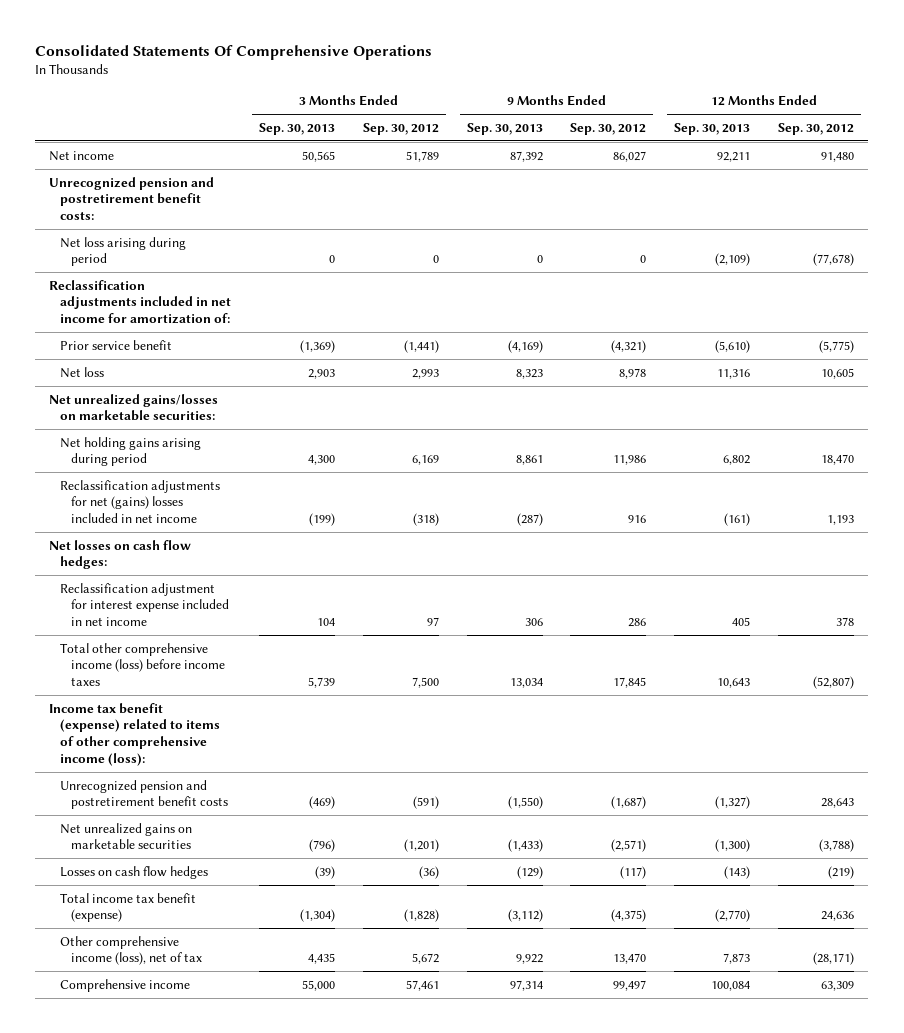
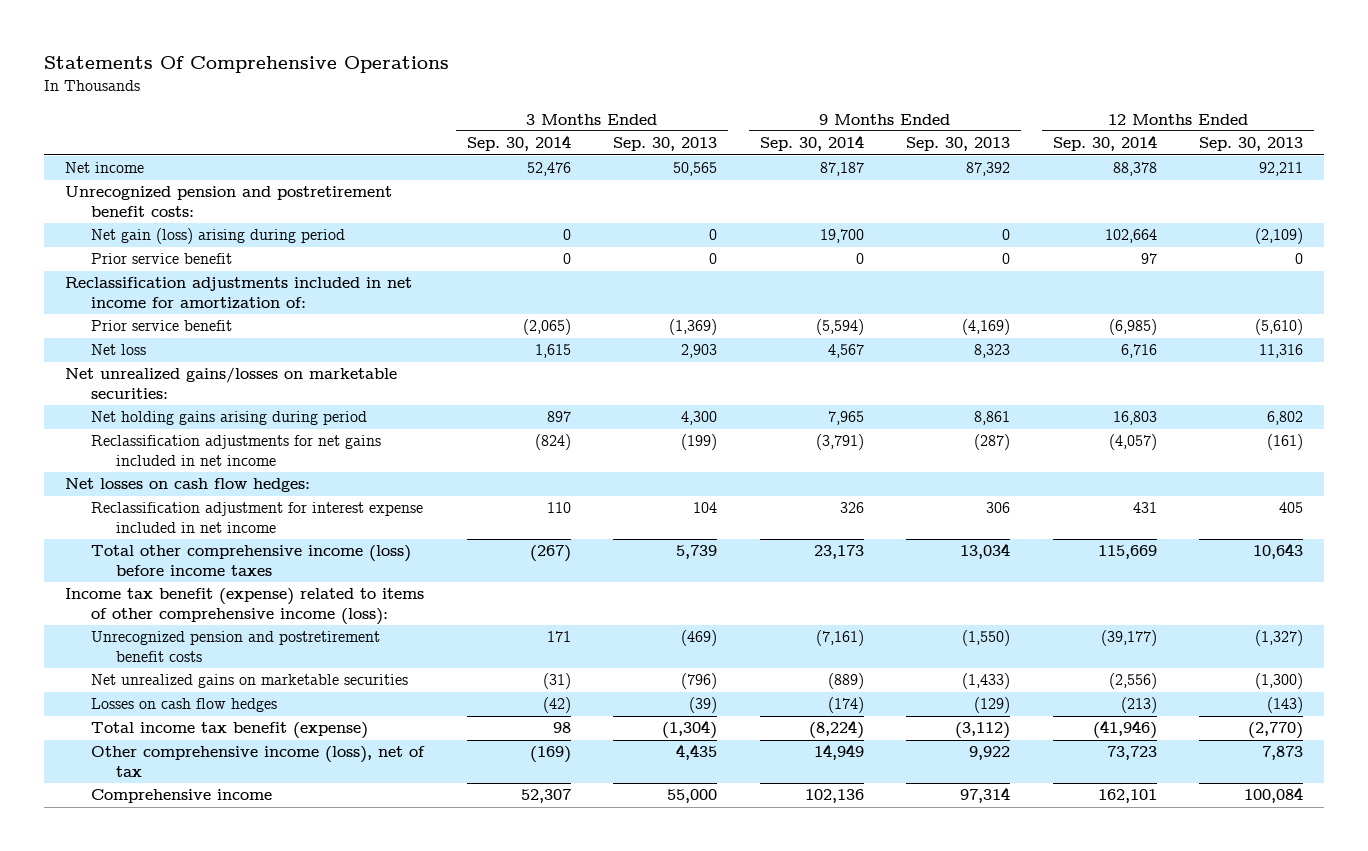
- Consolidated Statements Of Comprehensive Operations
+ Statements Of Comprehensive Operations
- | 3 Months Ended Sep. 30, 2013 | 3 Months Ended Sep. 30, 2012 | 9 Months Ended Sep. 30, 2013 | 9 Months Ended Sep. 30, 2012 | 12 Months Ended Sep. 30, 2013 | 12 Months Ended Sep. 30, 2012
+ | 3 Months Ended Sep. 30, 2014 | 3 Months Ended Sep. 30, 2013 | 9 Months Ended Sep. 30, 2014 | 9 Months Ended Sep. 30, 2013 | 12 Months Ended Sep. 30, 2014 | 12 Months Ended Sep. 30, 2013
- Net loss arising during period | 0 | 0 | 0 | 0 | (2,109) | (77,678)
+ Net gain (loss) arising during period | 0 | 0 | 19,700 | 0 | 102,664 | (2,109)
+ Prior service benefit | 0 | 0 | 0 | 0 | 97 | 0
- Reclassification adjustments for net (gains) losses included in net income | (199) | (318) | (287) | 916 | (161) | 1,193
+ Reclassification adjustments for net gains included in net income | (824) | (199) | (3,791) | (287) | (4,057) | (161)

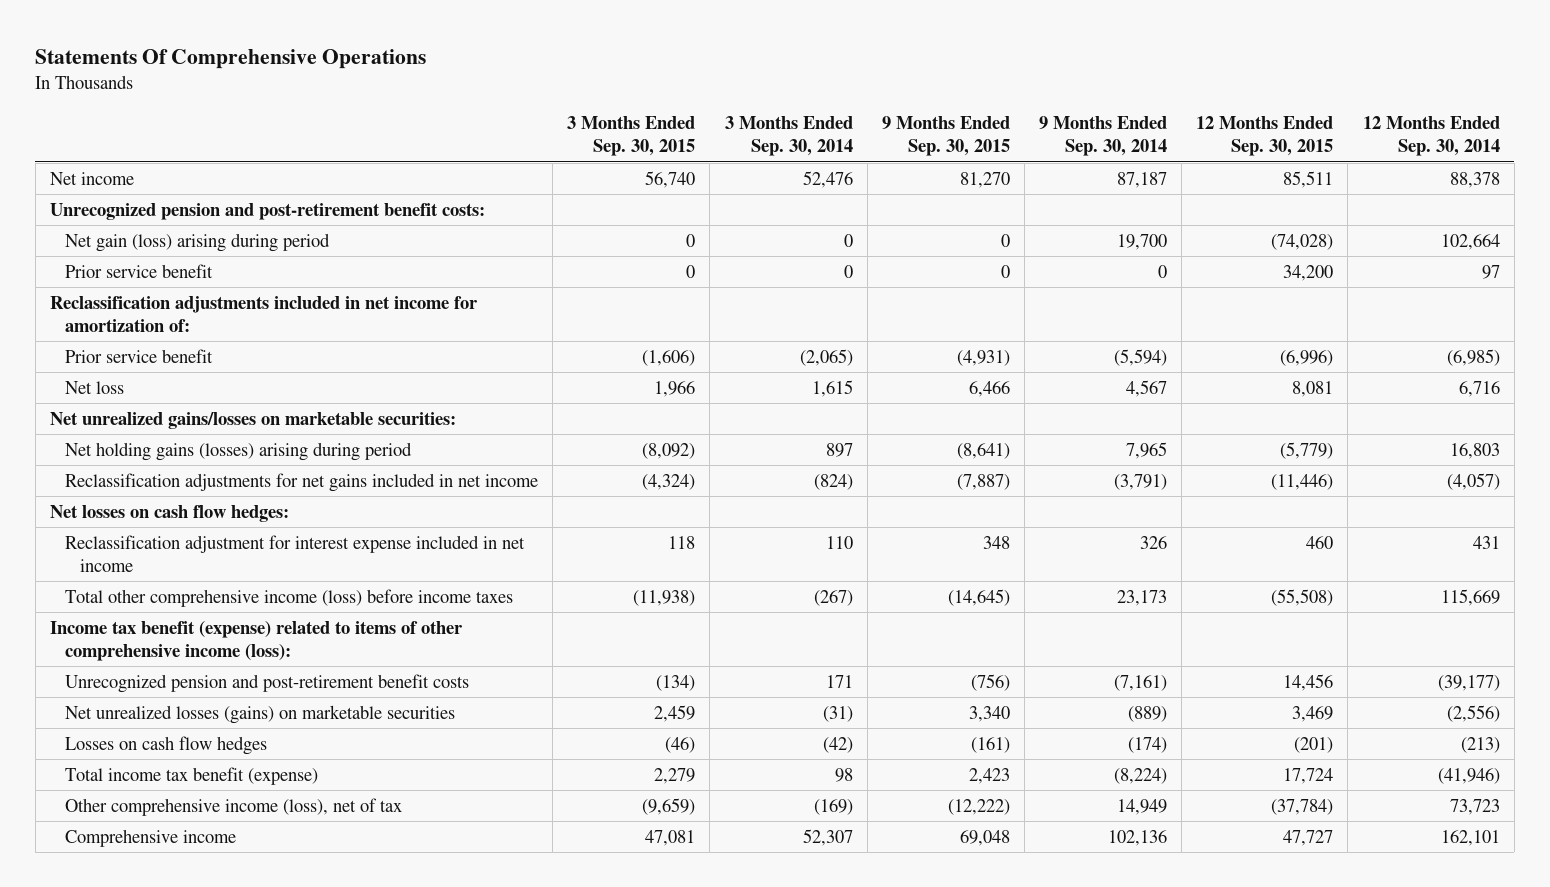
- | 3 Months Ended Sep. 30, 2014 | 3 Months Ended Sep. 30, 2013 | 9 Months Ended Sep. 30, 2014 | 9 Months Ended Sep. 30, 2013 | 12 Months Ended Sep. 30, 2014 | 12 Months Ended Sep. 30, 2013
+ | 3 Months Ended Sep. 30, 2015 | 3 Months Ended Sep. 30, 2014 | 9 Months Ended Sep. 30, 2015 | 9 Months Ended Sep. 30, 2014 | 12 Months Ended Sep. 30, 2015 | 12 Months Ended Sep. 30, 2014
- Unrecognized pension and postretirement benefit costs:
+ Unrecognized pension and post-retirement benefit costs:
- Net holding gains arising during period | 897 | 4,300 | 7,965 | 8,861 | 16,803 | 6,802
+ Net holding gains (losses) arising during period | (8,092) | 897 | (8,641) | 7,965 | (5,779) | 16,803
- Unrecognized pension and postretirement benefit costs | 171 | (469) | (7,161) | (1,550) | (39,177) | (1,327)
- Net unrealized gains on marketable securities | (31) | (796) | (889) | (1,433) | (2,556) | (1,300)
+ Unrecognized pension and post-retirement benefit costs | (134) | 171 | (756) | (7,161) | 14,456 | (39,177)
+ Net unrealized losses (gains) on marketable securities | 2,459 | (31) | 3,340 | (889) | 3,469 | (2,556)

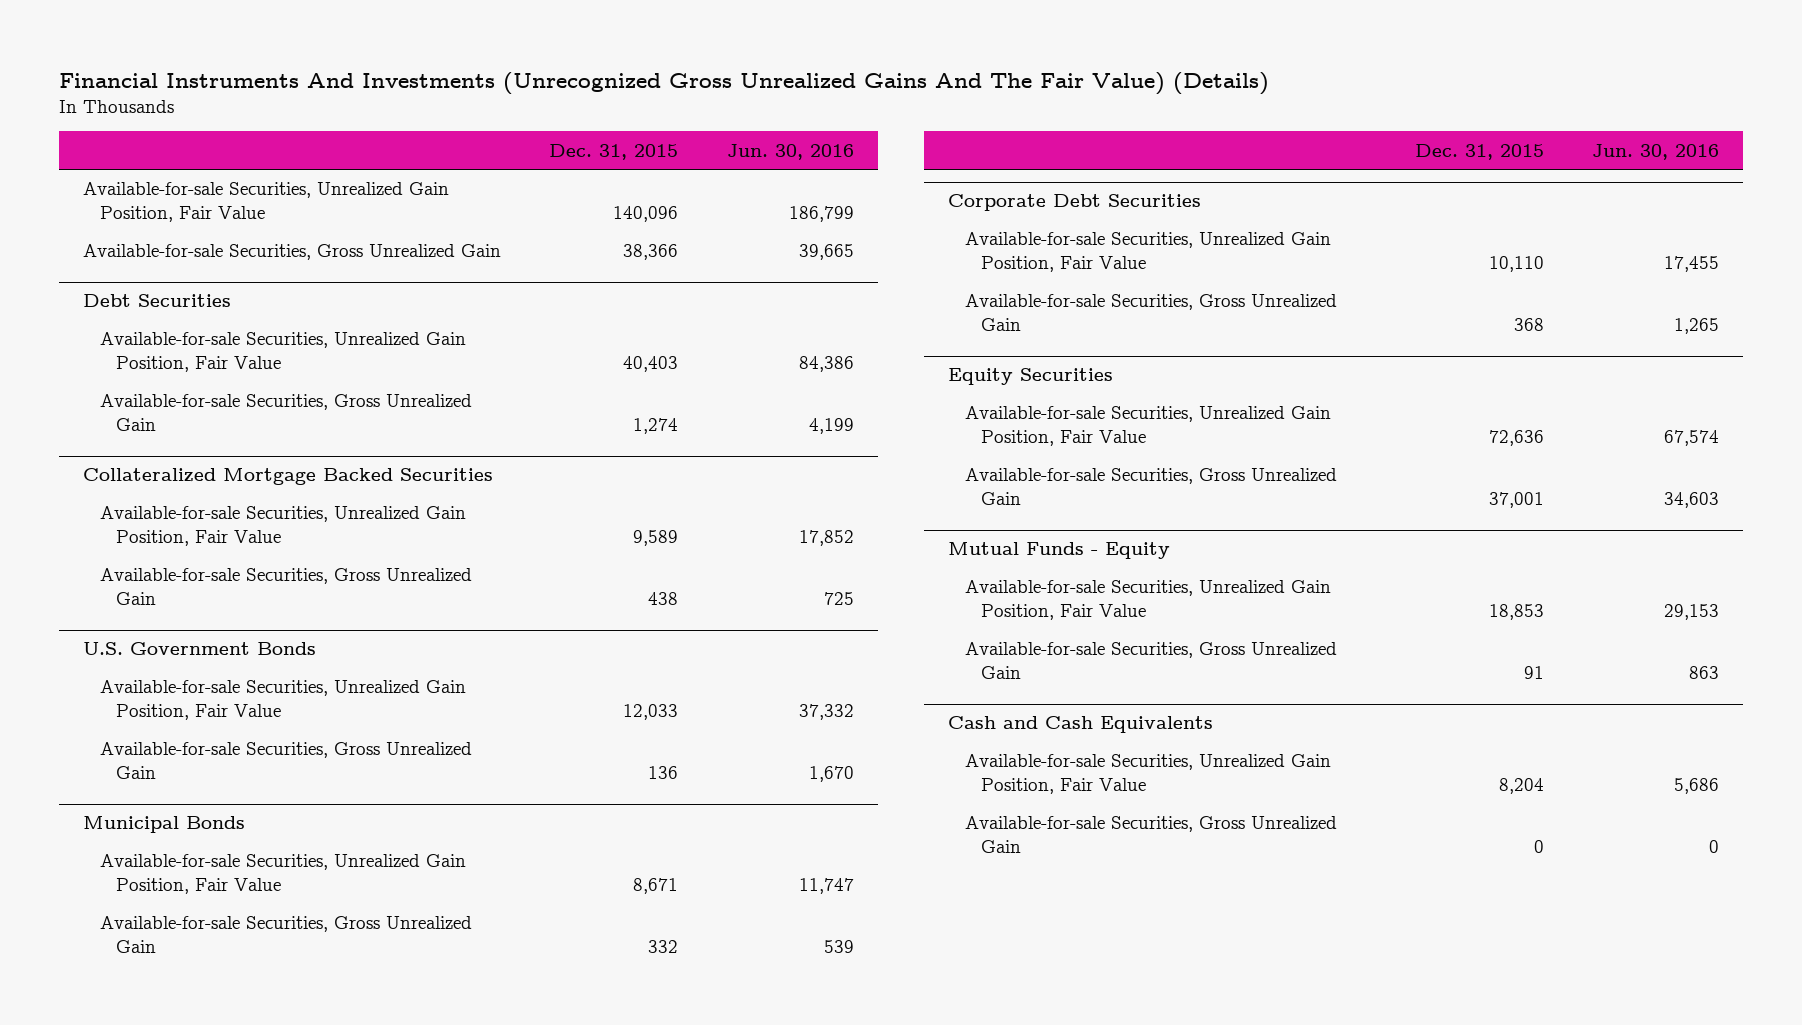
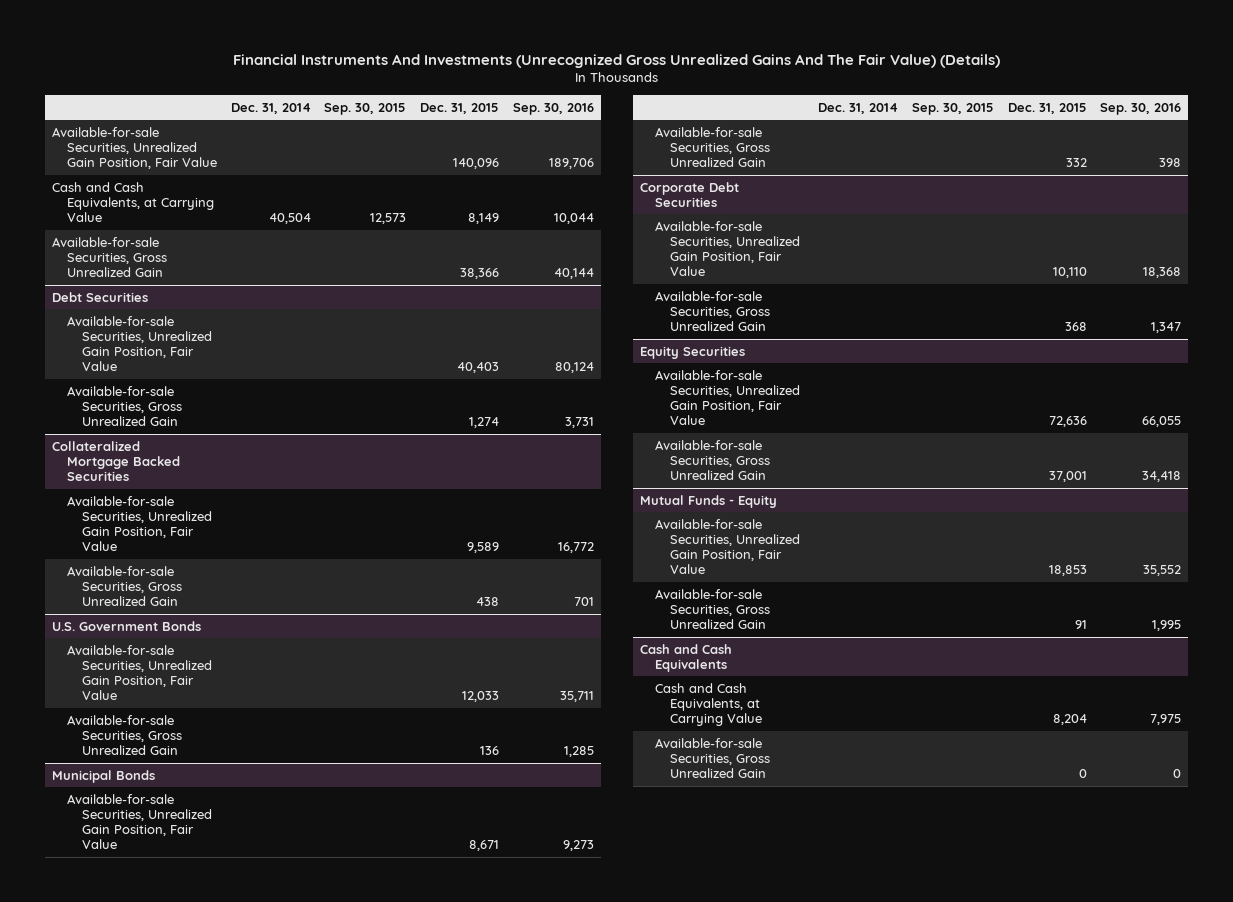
- | Dec. 31, 2015 | Jun. 30, 2016
+ | Dec. 31, 2014 | Sep. 30, 2015 | Dec. 31, 2015 | Sep. 30, 2016
+ Cash and Cash Equivalents, at Carrying Value | 40,504 | 12,573 | 8,149 | 10,044
@ Cash and Cash Equivalents
- Available-for-sale Securities, Unrealized Gain Position, Fair Value | 8,204 | 5,686
+ Cash and Cash Equivalents, at Carrying Value | | | 8,204 | 7,975

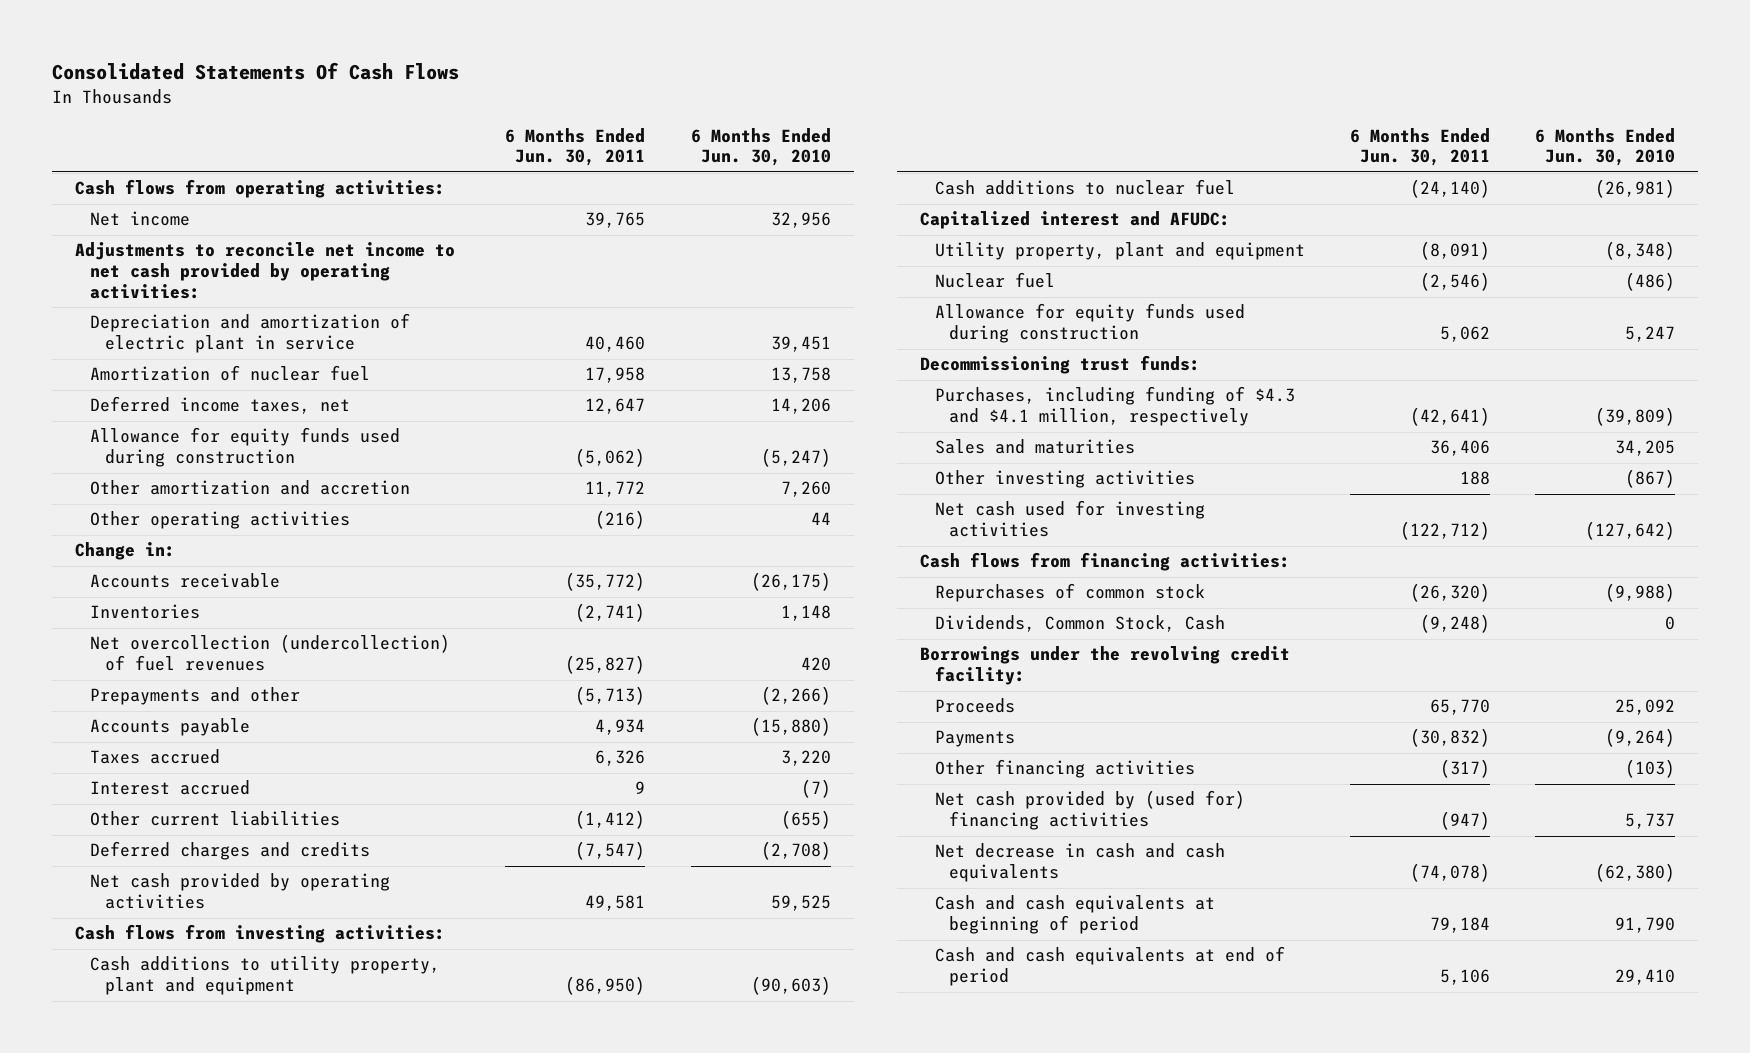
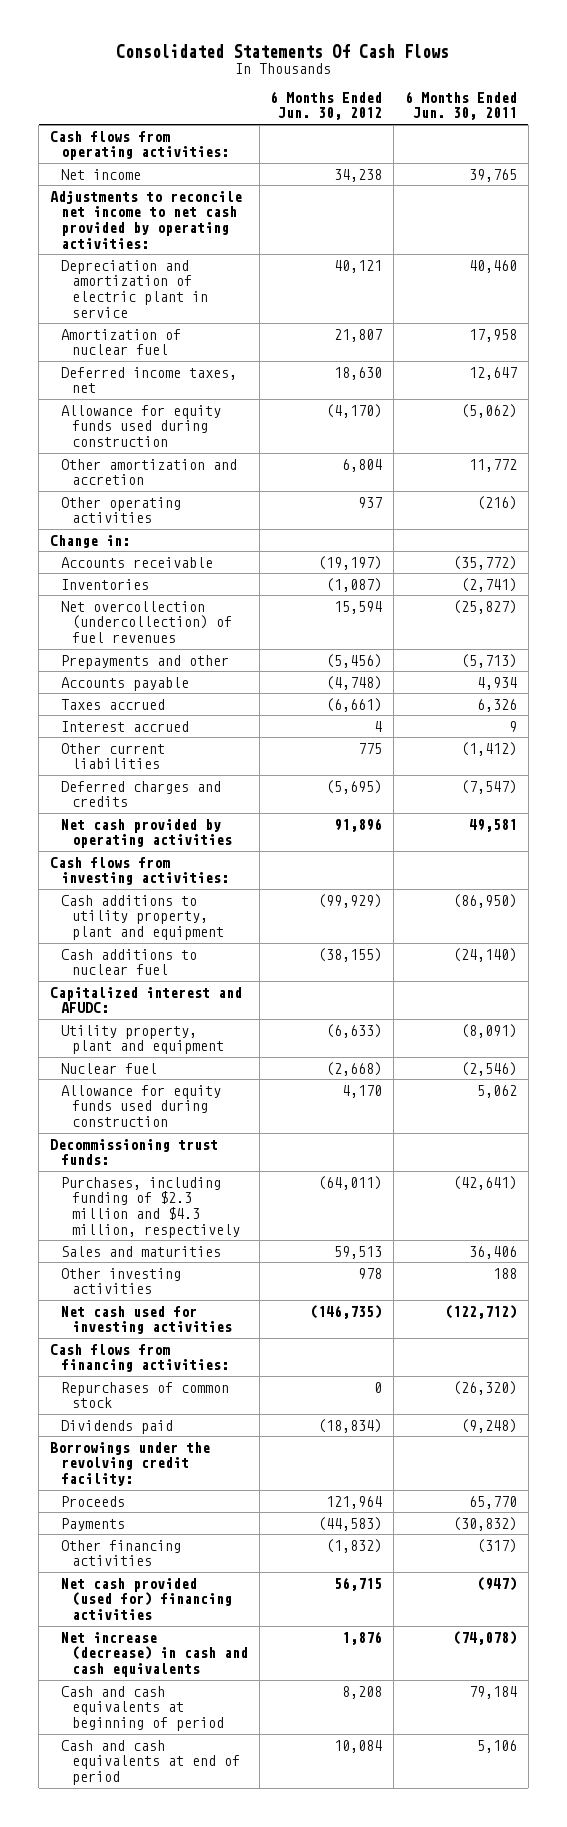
- | 6 Months Ended Jun. 30, 2011 | 6 Months Ended Jun. 30, 2010
+ | 6 Months Ended Jun. 30, 2012 | 6 Months Ended Jun. 30, 2011
- Purchases, including funding of $4.3 and $4.1 million, respectively | (42,641) | (39,809)
+ Purchases, including funding of $2.3 million and $4.3 million, respectively | (64,011) | (42,641)
- Dividends, Common Stock, Cash | (9,248) | 0
+ Dividends paid | (18,834) | (9,248)
- Net cash provided by (used for) financing activities | (947) | 5,737
- Net decrease in cash and cash equivalents | (74,078) | (62,380)
+ Net cash provided (used for) financing activities | 56,715 | (947)
+ Net increase (decrease) in cash and cash equivalents | 1,876 | (74,078)

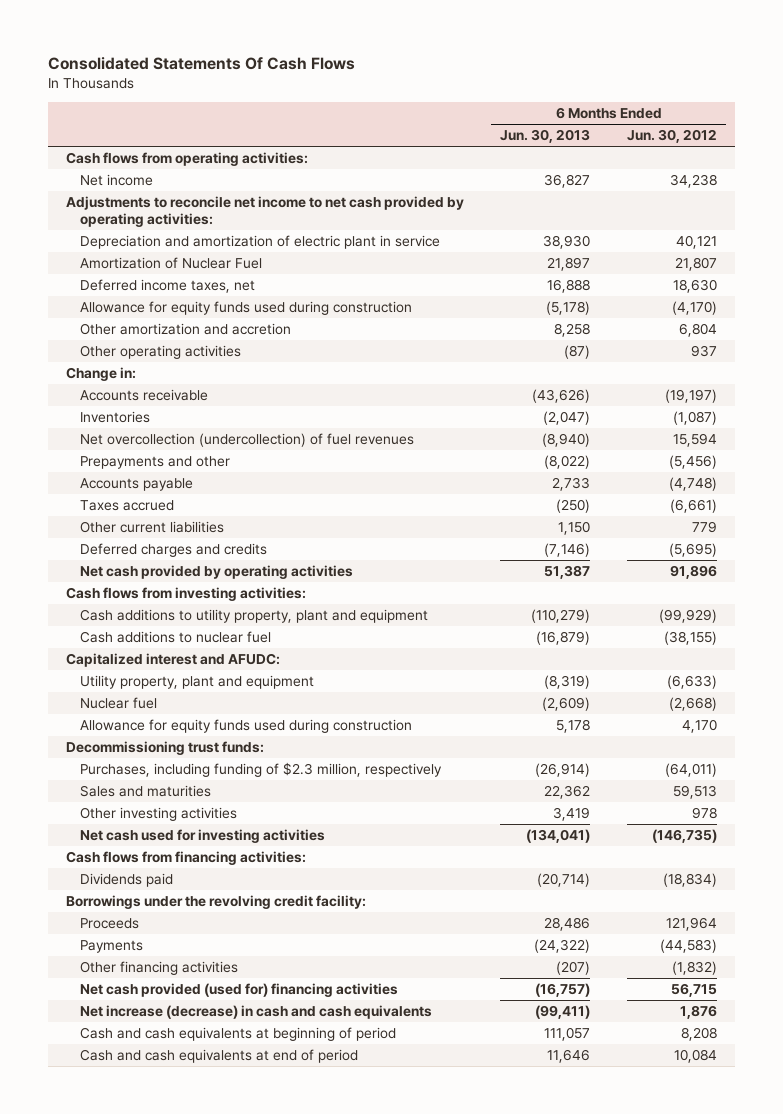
- | 6 Months Ended Jun. 30, 2012 | 6 Months Ended Jun. 30, 2011
+ | 6 Months Ended Jun. 30, 2013 | 6 Months Ended Jun. 30, 2012
- Amortization of nuclear fuel | 21,807 | 17,958
+ Amortization of Nuclear Fuel | 21,897 | 21,807
- Interest accrued | 4 | 9
- Other current liabilities | 775 | (1,412)
+ Other current liabilities | 1,150 | 779
- Purchases, including funding of $2.3 million and $4.3 million, respectively | (64,011) | (42,641)
+ Purchases, including funding of $2.3 million, respectively | (26,914) | (64,011)
- Repurchases of common stock | 0 | (26,320)

